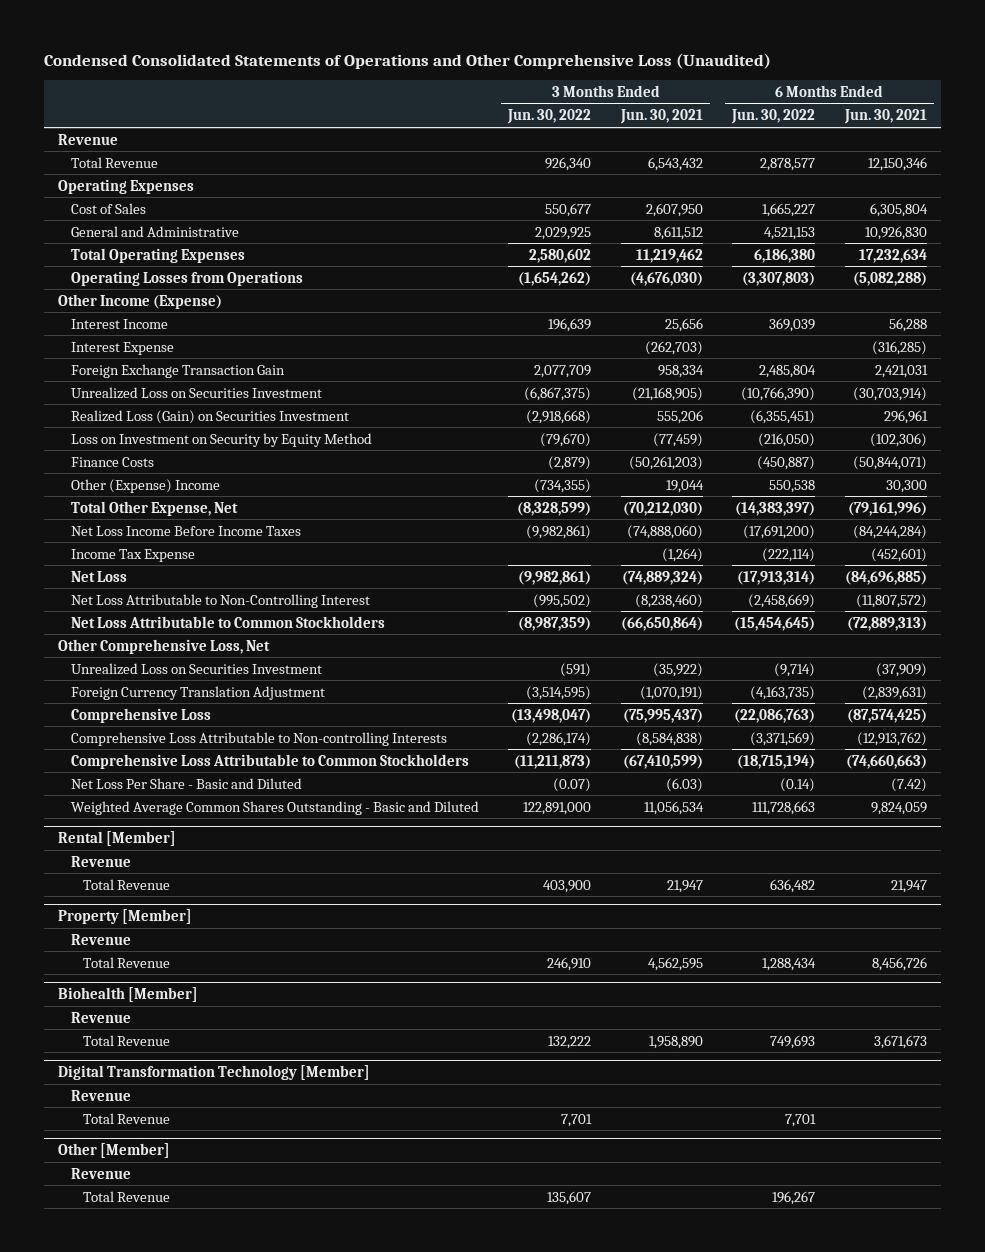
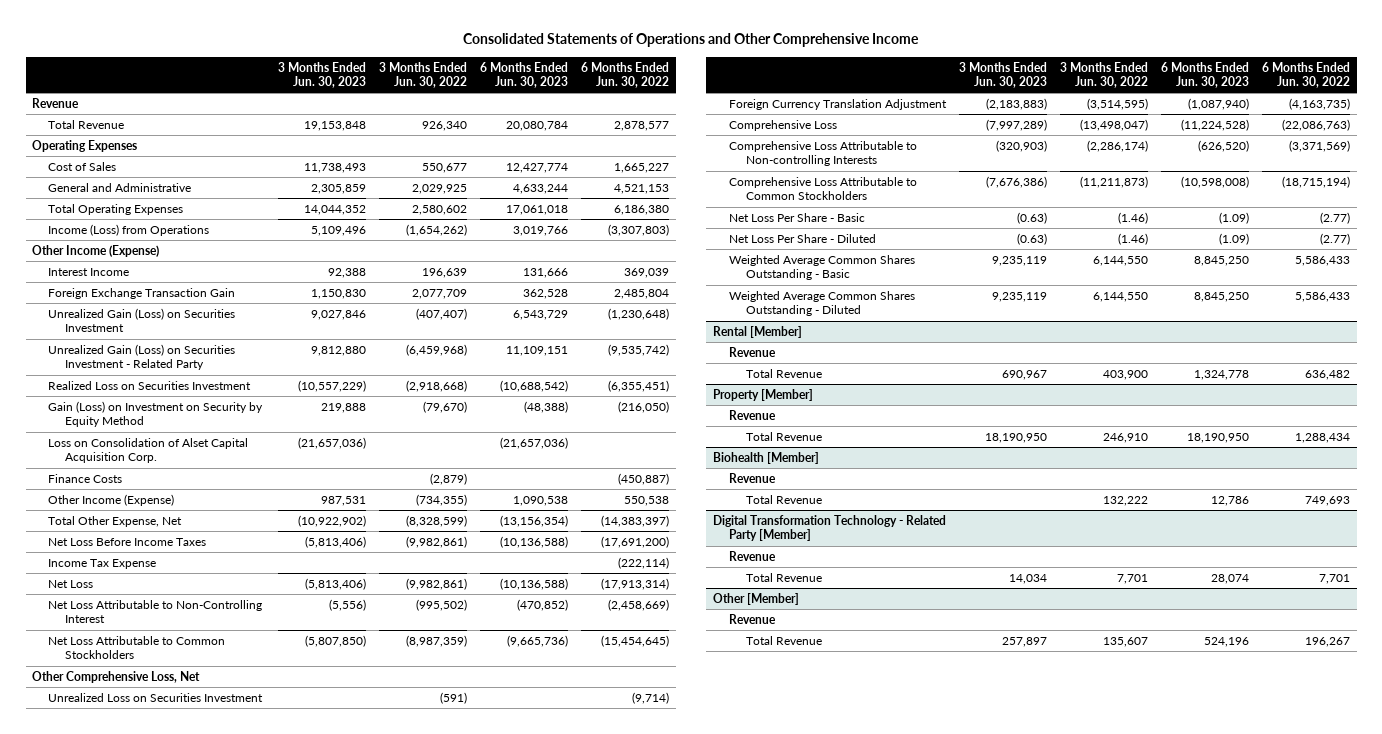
- Condensed Consolidated Statements of Operations and Other Comprehensive Loss (Unaudited)
+ Consolidated Statements of Operations and Other Comprehensive Income
- | 3 Months Ended Jun. 30, 2022 | 3 Months Ended Jun. 30, 2021 | 6 Months Ended Jun. 30, 2022 | 6 Months Ended Jun. 30, 2021
+ | 3 Months Ended Jun. 30, 2023 | 3 Months Ended Jun. 30, 2022 | 6 Months Ended Jun. 30, 2023 | 6 Months Ended Jun. 30, 2022
- Operating Losses from Operations | (1,654,262) | (4,676,030) | (3,307,803) | (5,082,288)
+ Income (Loss) from Operations | 5,109,496 | (1,654,262) | 3,019,766 | (3,307,803)
- Interest Expense | | (262,703) | | (316,285)
- Unrealized Loss on Securities Investment | (6,867,375) | (21,168,905) | (10,766,390) | (30,703,914)
- Realized Loss (Gain) on Securities Investment | (2,918,668) | 555,206 | (6,355,451) | 296,961
- Loss on Investment on Security by Equity Method | (79,670) | (77,459) | (216,050) | (102,306)
+ Unrealized Gain (Loss) on Securities Investment | 9,027,846 | (407,407) | 6,543,729 | (1,230,648)
+ Unrealized Gain (Loss) on Securities Investment - Related Party | 9,812,880 | (6,459,968) | 11,109,151 | (9,535,742)
+ Realized Loss on Securities Investment | (10,557,229) | (2,918,668) | (10,688,542) | (6,355,451)
+ Gain (Loss) on Investment on Security by Equity Method | 219,888 | (79,670) | (48,388) | (216,050)
+ Loss on Consolidation of Alset Capital Acquisition Corp. | (21,657,036) | | (21,657,036) |
- Other (Expense) Income | (734,355) | 19,044 | 550,538 | 30,300
+ Other Income (Expense) | 987,531 | (734,355) | 1,090,538 | 550,538
- Net Loss Income Before Income Taxes | (9,982,861) | (74,888,060) | (17,691,200) | (84,244,284)
+ Net Loss Before Income Taxes | (5,813,406) | (9,982,861) | (10,136,588) | (17,691,200)
- Net Loss Per Share - Basic and Diluted | (0.07) | (6.03) | (0.14) | (7.42)
- Weighted Average Common Shares Outstanding - Basic and Diluted | 122,891,000 | 11,056,534 | 111,728,663 | 9,824,059
+ Net Loss Per Share - Basic | (0.63) | (1.46) | (1.09) | (2.77)
+ Net Loss Per Share - Diluted | (0.63) | (1.46) | (1.09) | (2.77)
+ Weighted Average Common Shares Outstanding - Basic | 9,235,119 | 6,144,550 | 8,845,250 | 5,586,433
+ Weighted Average Common Shares Outstanding - Diluted | 9,235,119 | 6,144,550 | 8,845,250 | 5,586,433
- Digital Transformation Technology [Member]
+ Digital Transformation Technology - Related Party [Member]

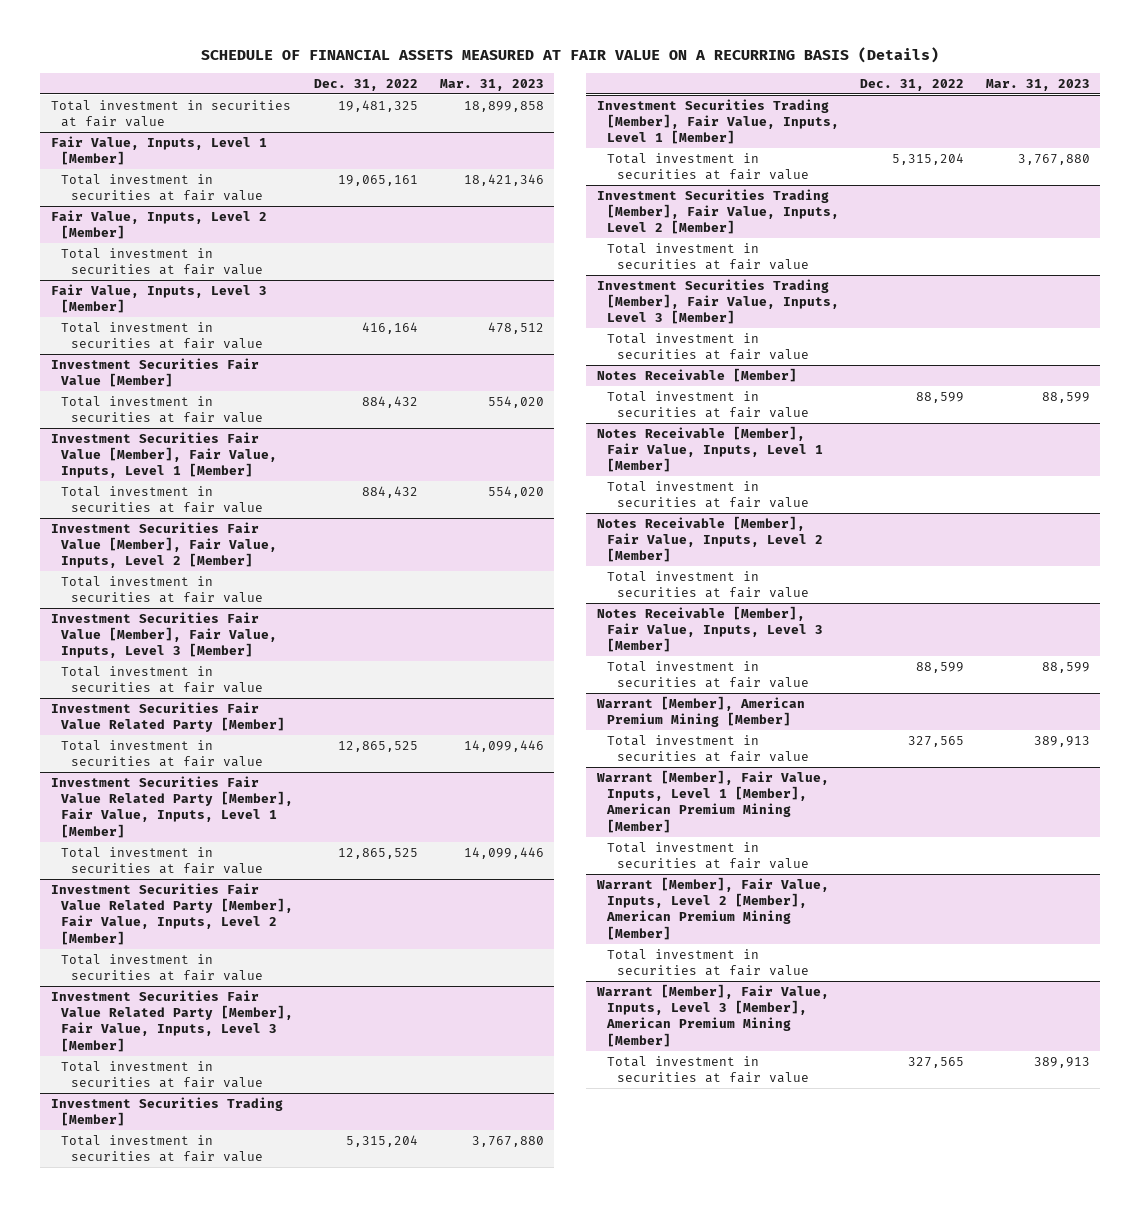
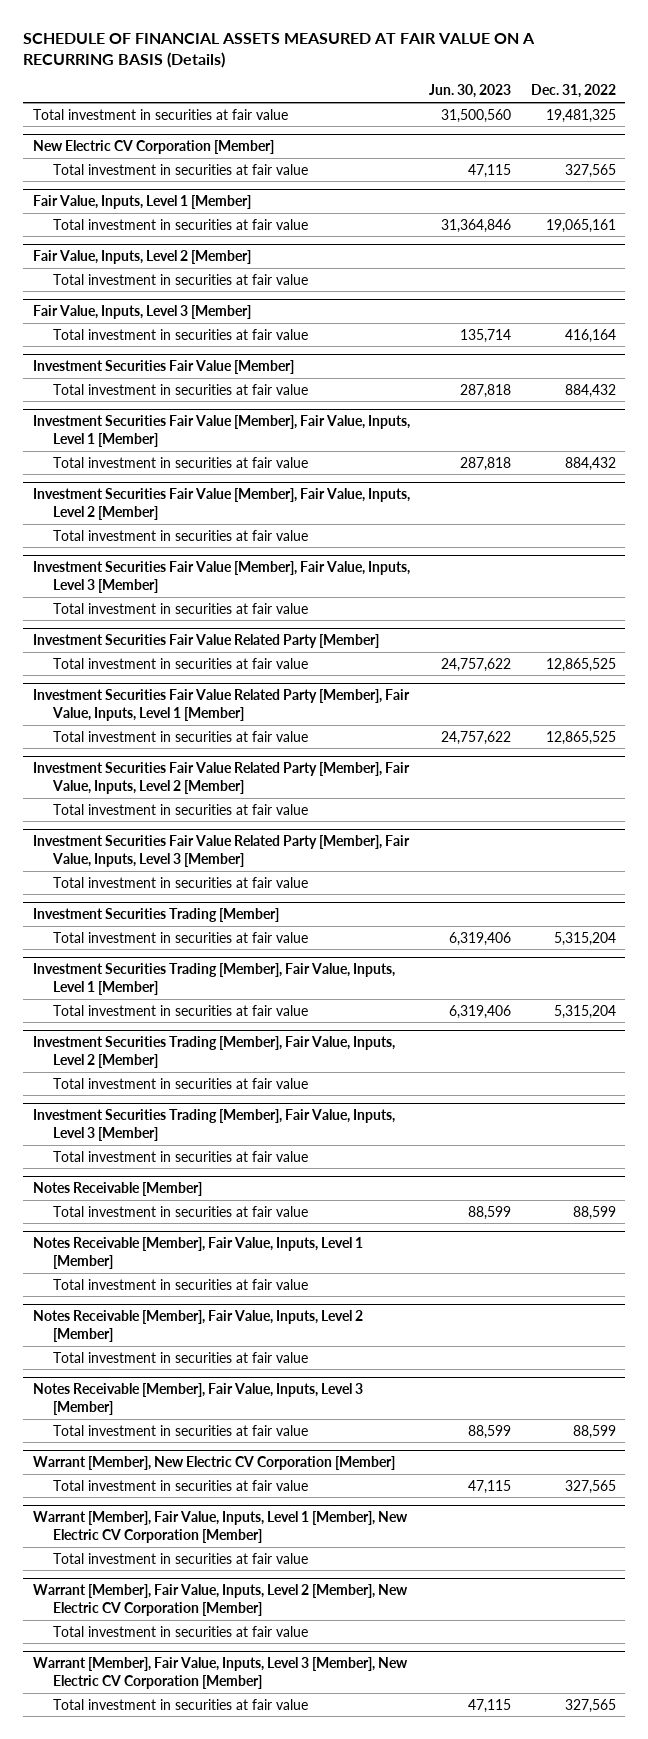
- | Dec. 31, 2022 | Mar. 31, 2023
+ | Jun. 30, 2023 | Dec. 31, 2022
+ New Electric CV Corporation [Member]
+ Total investment in securities at fair value | 47,115 | 327,565
- Warrant [Member], American Premium Mining [Member]
+ Warrant [Member], New Electric CV Corporation [Member]
- Warrant [Member], Fair Value, Inputs, Level 1 [Member], American Premium Mining [Member]
+ Warrant [Member], Fair Value, Inputs, Level 1 [Member], New Electric CV Corporation [Member]
- Warrant [Member], Fair Value, Inputs, Level 2 [Member], American Premium Mining [Member]
+ Warrant [Member], Fair Value, Inputs, Level 2 [Member], New Electric CV Corporation [Member]
- Warrant [Member], Fair Value, Inputs, Level 3 [Member], American Premium Mining [Member]
+ Warrant [Member], Fair Value, Inputs, Level 3 [Member], New Electric CV Corporation [Member]

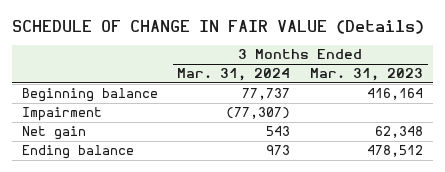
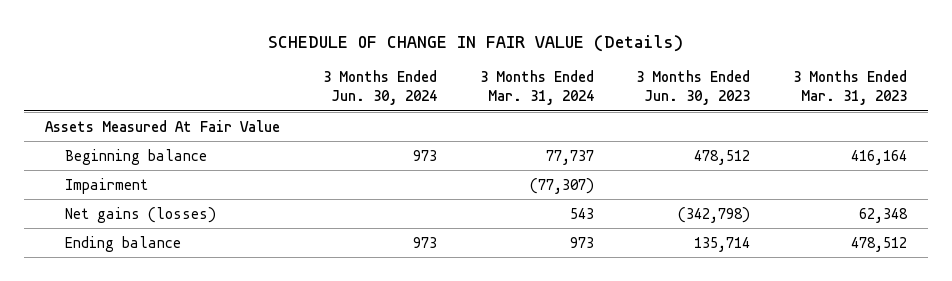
- | 3 Months Ended Mar. 31, 2024 | 3 Months Ended Mar. 31, 2023
+ | 3 Months Ended Jun. 30, 2024 | 3 Months Ended Mar. 31, 2024 | 3 Months Ended Jun. 30, 2023 | 3 Months Ended Mar. 31, 2023
+ Assets Measured At Fair Value
- Net gain | 543 | 62,348
+ Net gains (losses) | | 543 | (342,798) | 62,348

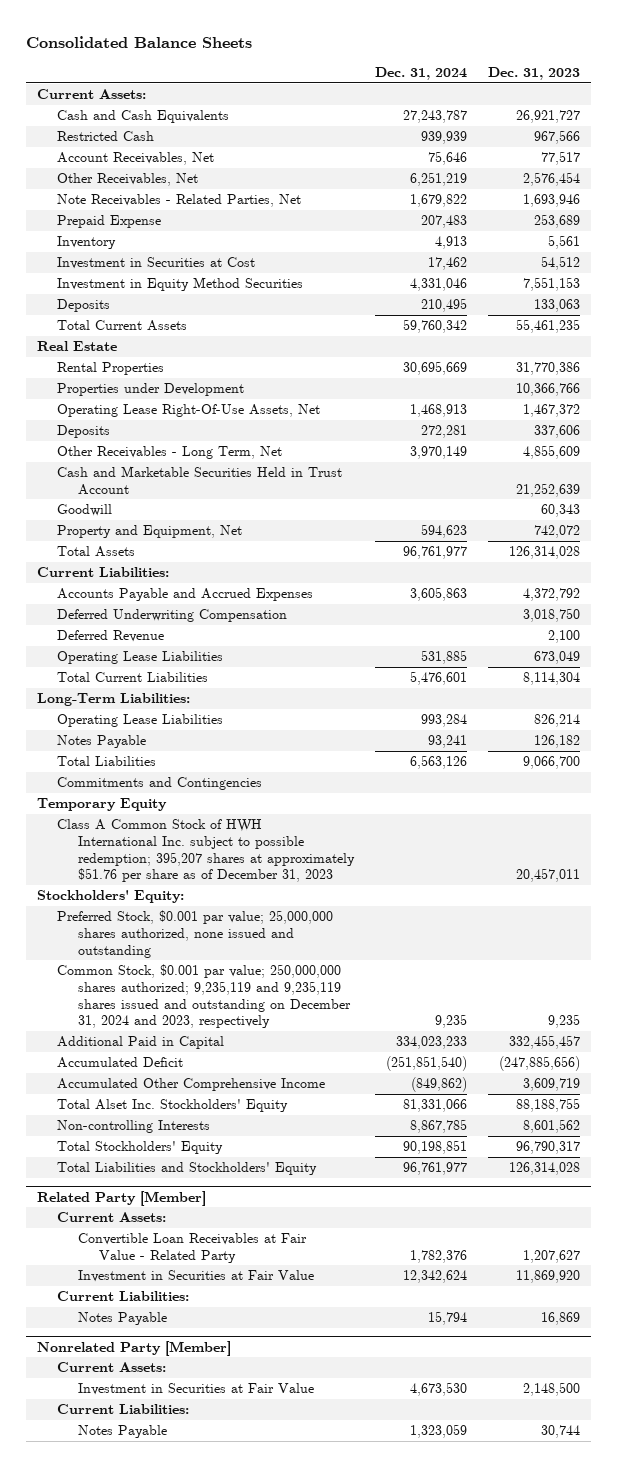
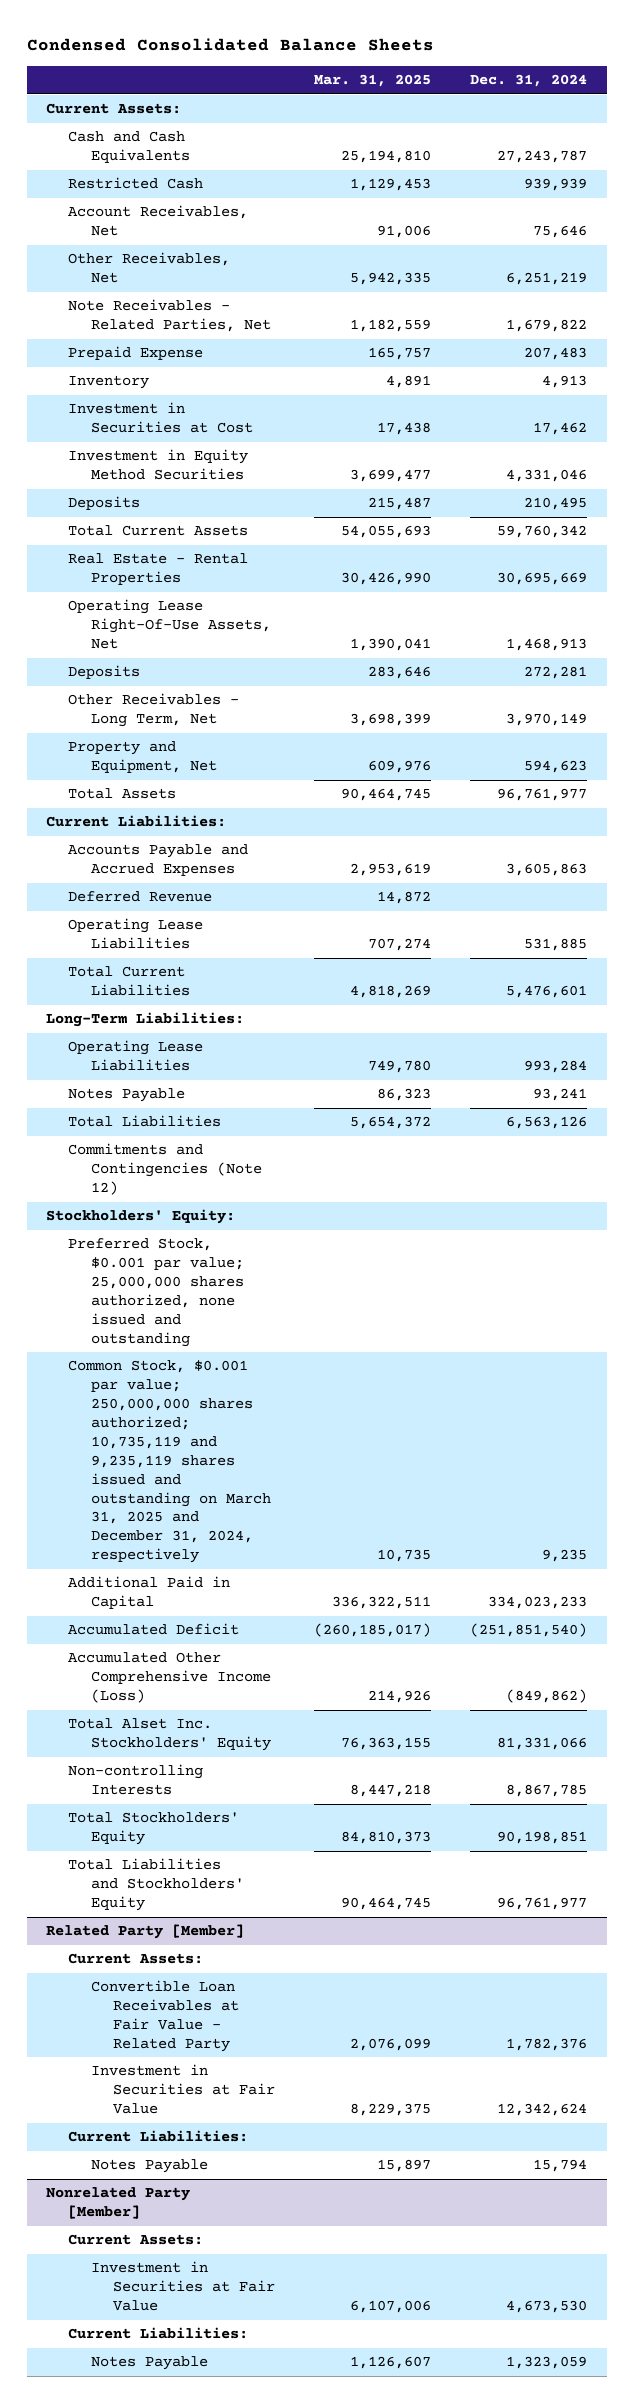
- Consolidated Balance Sheets
+ Condensed Consolidated Balance Sheets
- | Dec. 31, 2024 | Dec. 31, 2023
+ | Mar. 31, 2025 | Dec. 31, 2024
- Real Estate
- Rental Properties | 30,695,669 | 31,770,386
- Properties under Development | | 10,366,766
+ Real Estate - Rental Properties | 30,426,990 | 30,695,669
- Cash and Marketable Securities Held in Trust Account | | 21,252,639
- Goodwill | | 60,343
- Deferred Underwriting Compensation | | 3,018,750
- Commitments and Contingencies
- Temporary Equity
- Class A Common Stock of HWH International Inc. subject to possible redemption; 395,207 shares at approximately $51.76 per share as of December 31, 2023 | | 20,457,011
+ Commitments and Contingencies (Note 12)
- Common Stock, $0.001 par value; 250,000,000 shares authorized; 9,235,119 and 9,235,119 shares issued and outstanding on December 31, 2024 and 2023, respectively | 9,235 | 9,235
+ Common Stock, $0.001 par value; 250,000,000 shares authorized; 10,735,119 and 9,235,119 shares issued and outstanding on March 31, 2025 and December 31, 2024, respectively | 10,735 | 9,235
- Accumulated Other Comprehensive Income | (849,862) | 3,609,719
+ Accumulated Other Comprehensive Income (Loss) | 214,926 | (849,862)

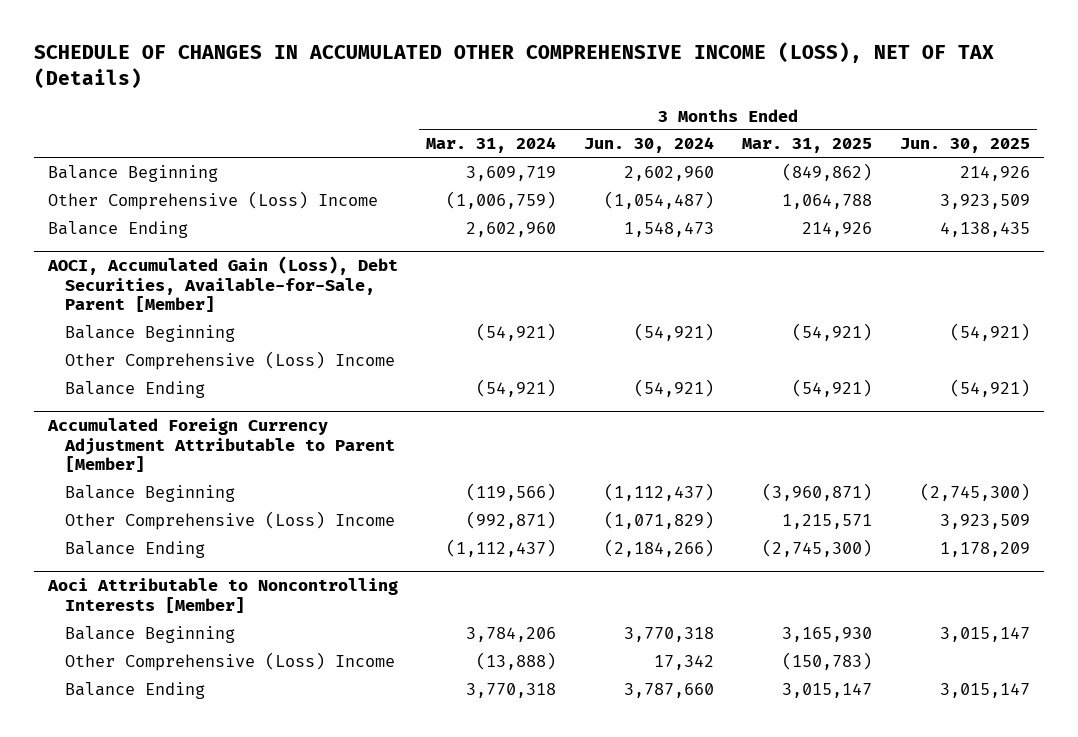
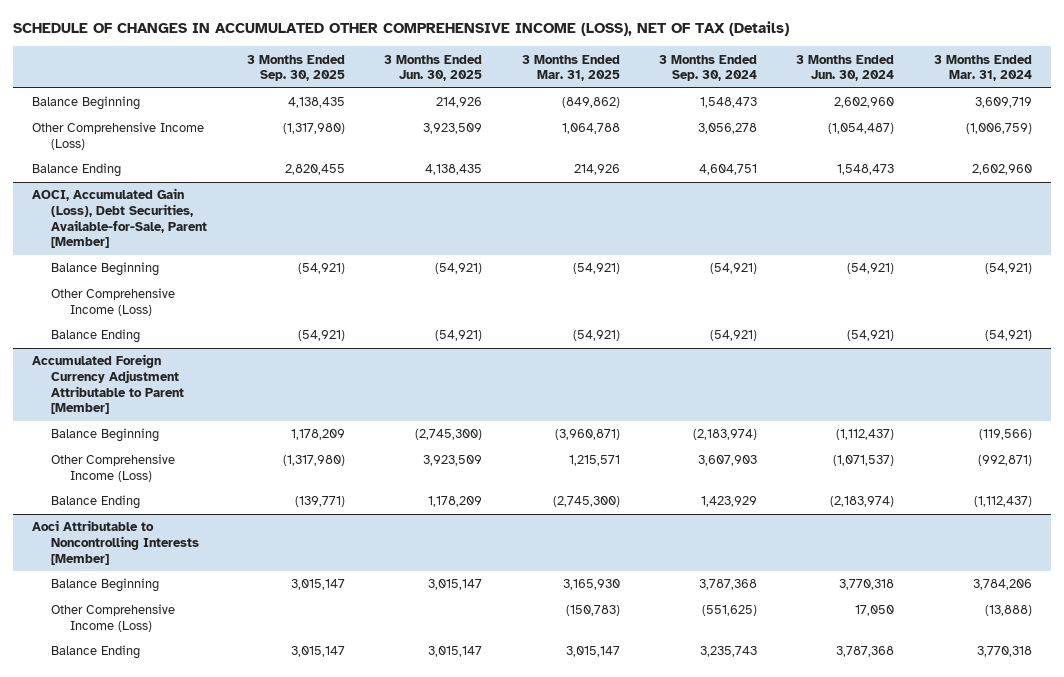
- | 3 Months Ended Mar. 31, 2024 | 3 Months Ended Jun. 30, 2024 | 3 Months Ended Mar. 31, 2025 | 3 Months Ended Jun. 30, 2025
+ | 3 Months Ended Sep. 30, 2025 | 3 Months Ended Jun. 30, 2025 | 3 Months Ended Mar. 31, 2025 | 3 Months Ended Sep. 30, 2024 | 3 Months Ended Jun. 30, 2024 | 3 Months Ended Mar. 31, 2024
- Other Comprehensive (Loss) Income | (1,006,759) | (1,054,487) | 1,064,788 | 3,923,509
+ Other Comprehensive Income (Loss) | (1,317,980) | 3,923,509 | 1,064,788 | 3,056,278 | (1,054,487) | (1,006,759)
@ AOCI, Accumulated Gain (Loss), Debt Securities, Available-for-Sale, Parent [Member]
- Other Comprehensive (Loss) Income
+ Other Comprehensive Income (Loss)
@ Accumulated Foreign Currency Adjustment Attributable to Parent [Member]
- Other Comprehensive (Loss) Income | (992,871) | (1,071,829) | 1,215,571 | 3,923,509
- Balance Ending | (1,112,437) | (2,184,266) | (2,745,300) | 1,178,209
+ Other Comprehensive Income (Loss) | (1,317,980) | 3,923,509 | 1,215,571 | 3,607,903 | (1,071,537) | (992,871)
+ Balance Ending | (139,771) | 1,178,209 | (2,745,300) | 1,423,929 | (2,183,974) | (1,112,437)
@ Aoci Attributable to Noncontrolling Interests [Member]
- Other Comprehensive (Loss) Income | (13,888) | 17,342 | (150,783) |
- Balance Ending | 3,770,318 | 3,787,660 | 3,015,147 | 3,015,147
+ Other Comprehensive Income (Loss) | | | (150,783) | (551,625) | 17,050 | (13,888)
+ Balance Ending | 3,015,147 | 3,015,147 | 3,015,147 | 3,235,743 | 3,787,368 | 3,770,318

